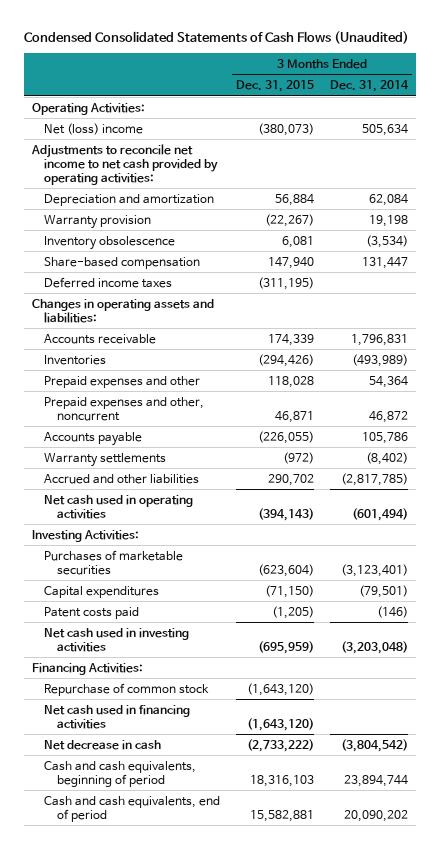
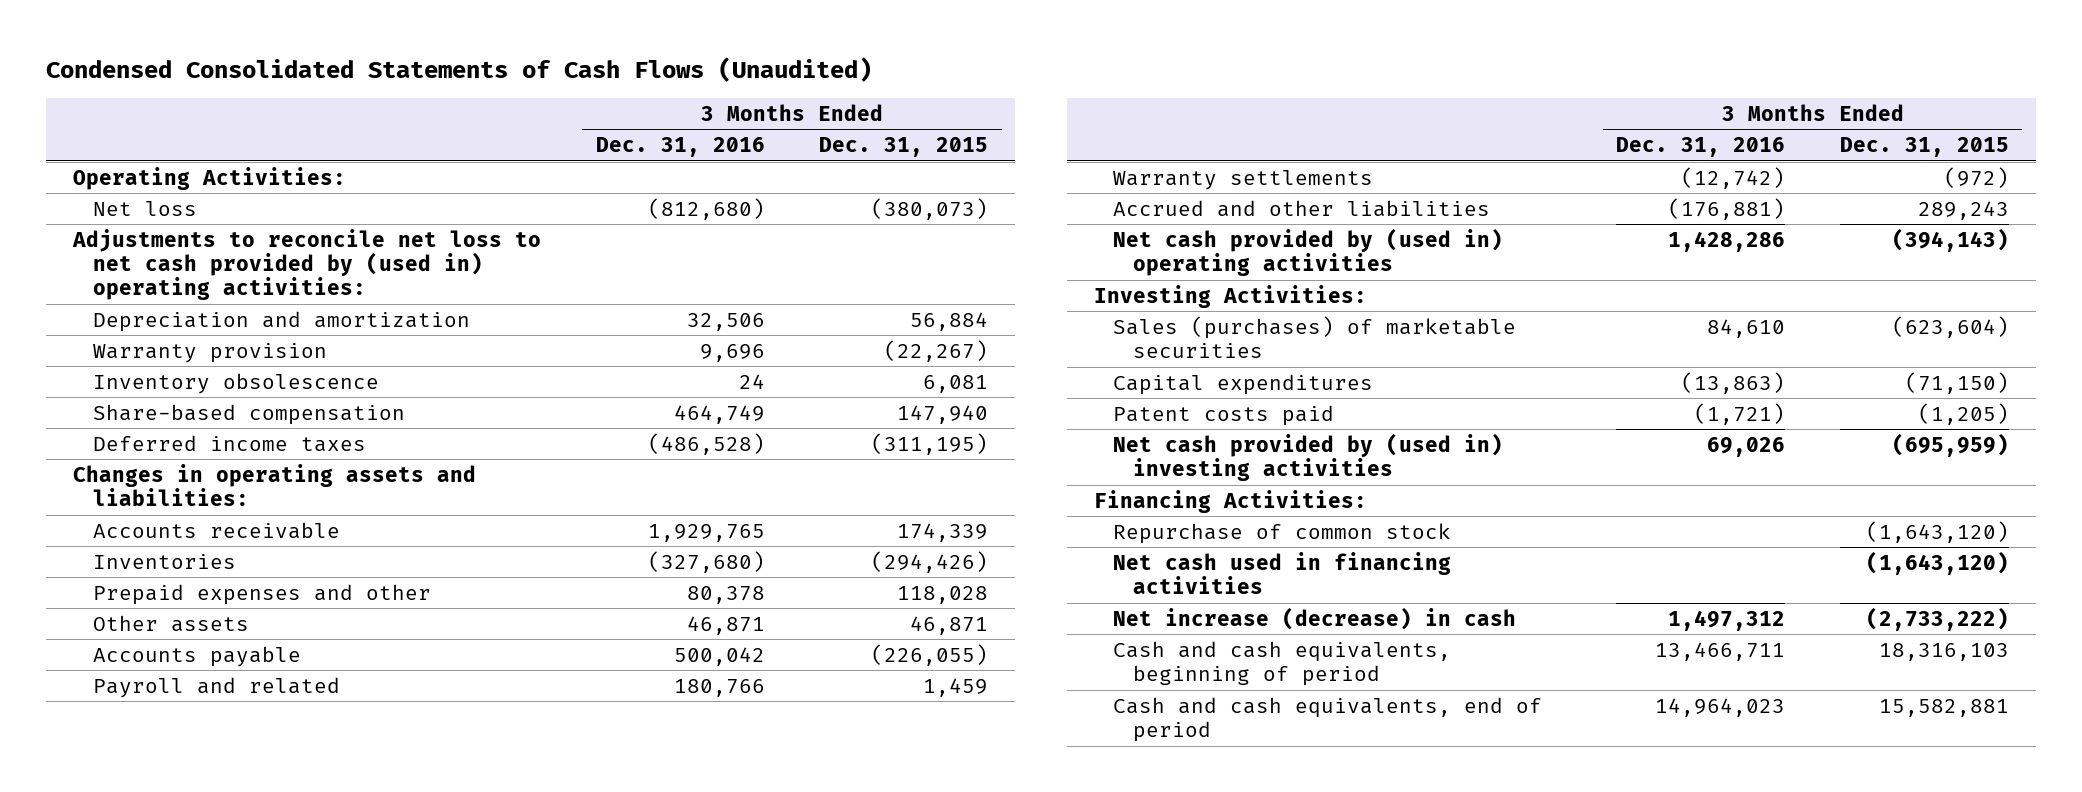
- | 3 Months Ended Dec. 31, 2015 | 3 Months Ended Dec. 31, 2014
+ | 3 Months Ended Dec. 31, 2016 | 3 Months Ended Dec. 31, 2015
- Net (loss) income | (380,073) | 505,634
- Adjustments to reconcile net income to net cash provided by operating activities:
+ Net loss | (812,680) | (380,073)
+ Adjustments to reconcile net loss to net cash provided by (used in) operating activities:
- Prepaid expenses and other, noncurrent | 46,871 | 46,872
+ Other assets | 46,871 | 46,871
+ Payroll and related | 180,766 | 1,459
- Accrued and other liabilities | 290,702 | (2,817,785)
- Net cash used in operating activities | (394,143) | (601,494)
+ Accrued and other liabilities | (176,881) | 289,243
+ Net cash provided by (used in) operating activities | 1,428,286 | (394,143)
- Purchases of marketable securities | (623,604) | (3,123,401)
+ Sales (purchases) of marketable securities | 84,610 | (623,604)
- Net cash used in investing activities | (695,959) | (3,203,048)
+ Net cash provided by (used in) investing activities | 69,026 | (695,959)
- Net decrease in cash | (2,733,222) | (3,804,542)
+ Net increase (decrease) in cash | 1,497,312 | (2,733,222)

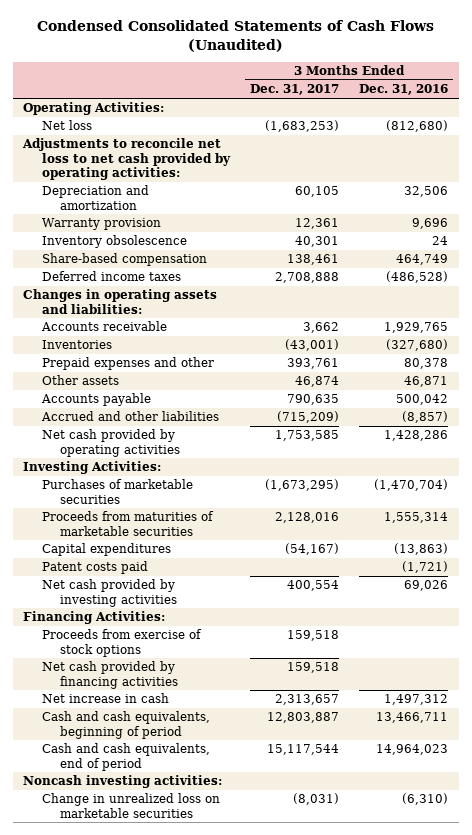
- | 3 Months Ended Dec. 31, 2016 | 3 Months Ended Dec. 31, 2015
+ | 3 Months Ended Dec. 31, 2017 | 3 Months Ended Dec. 31, 2016
- Adjustments to reconcile net loss to net cash provided by (used in) operating activities:
+ Adjustments to reconcile net loss to net cash provided by operating activities:
- Payroll and related | 180,766 | 1,459
- Warranty settlements | (12,742) | (972)
- Accrued and other liabilities | (176,881) | 289,243
- Net cash provided by (used in) operating activities | 1,428,286 | (394,143)
+ Accrued and other liabilities | (715,209) | (8,857)
+ Net cash provided by operating activities | 1,753,585 | 1,428,286
- Sales (purchases) of marketable securities | 84,610 | (623,604)
+ Purchases of marketable securities | (1,673,295) | (1,470,704)
+ Proceeds from maturities of marketable securities | 2,128,016 | 1,555,314
- Net cash provided by (used in) investing activities | 69,026 | (695,959)
+ Net cash provided by investing activities | 400,554 | 69,026
- Repurchase of common stock | | (1,643,120)
- Net cash used in financing activities | | (1,643,120)
- Net increase (decrease) in cash | 1,497,312 | (2,733,222)
+ Proceeds from exercise of stock options | 159,518 |
+ Net cash provided by financing activities | 159,518 |
+ Net increase in cash | 2,313,657 | 1,497,312
+ Noncash investing activities:
+ Change in unrealized loss on marketable securities | (8,031) | (6,310)

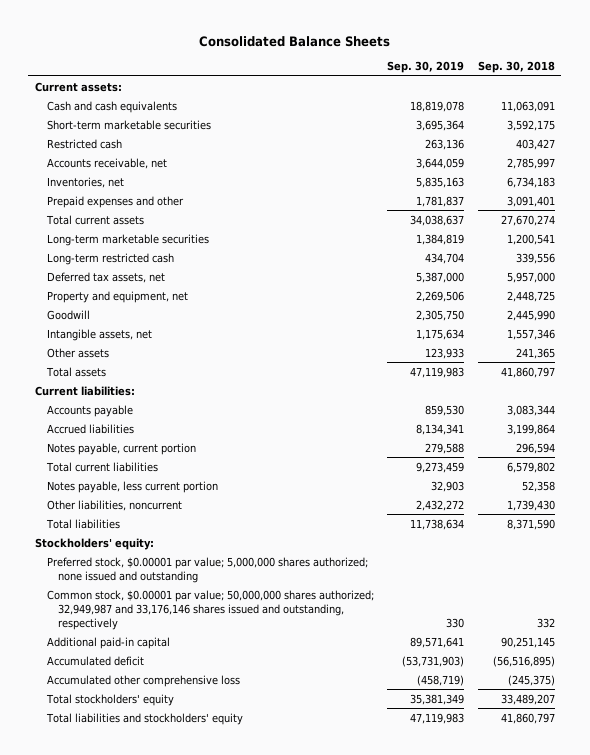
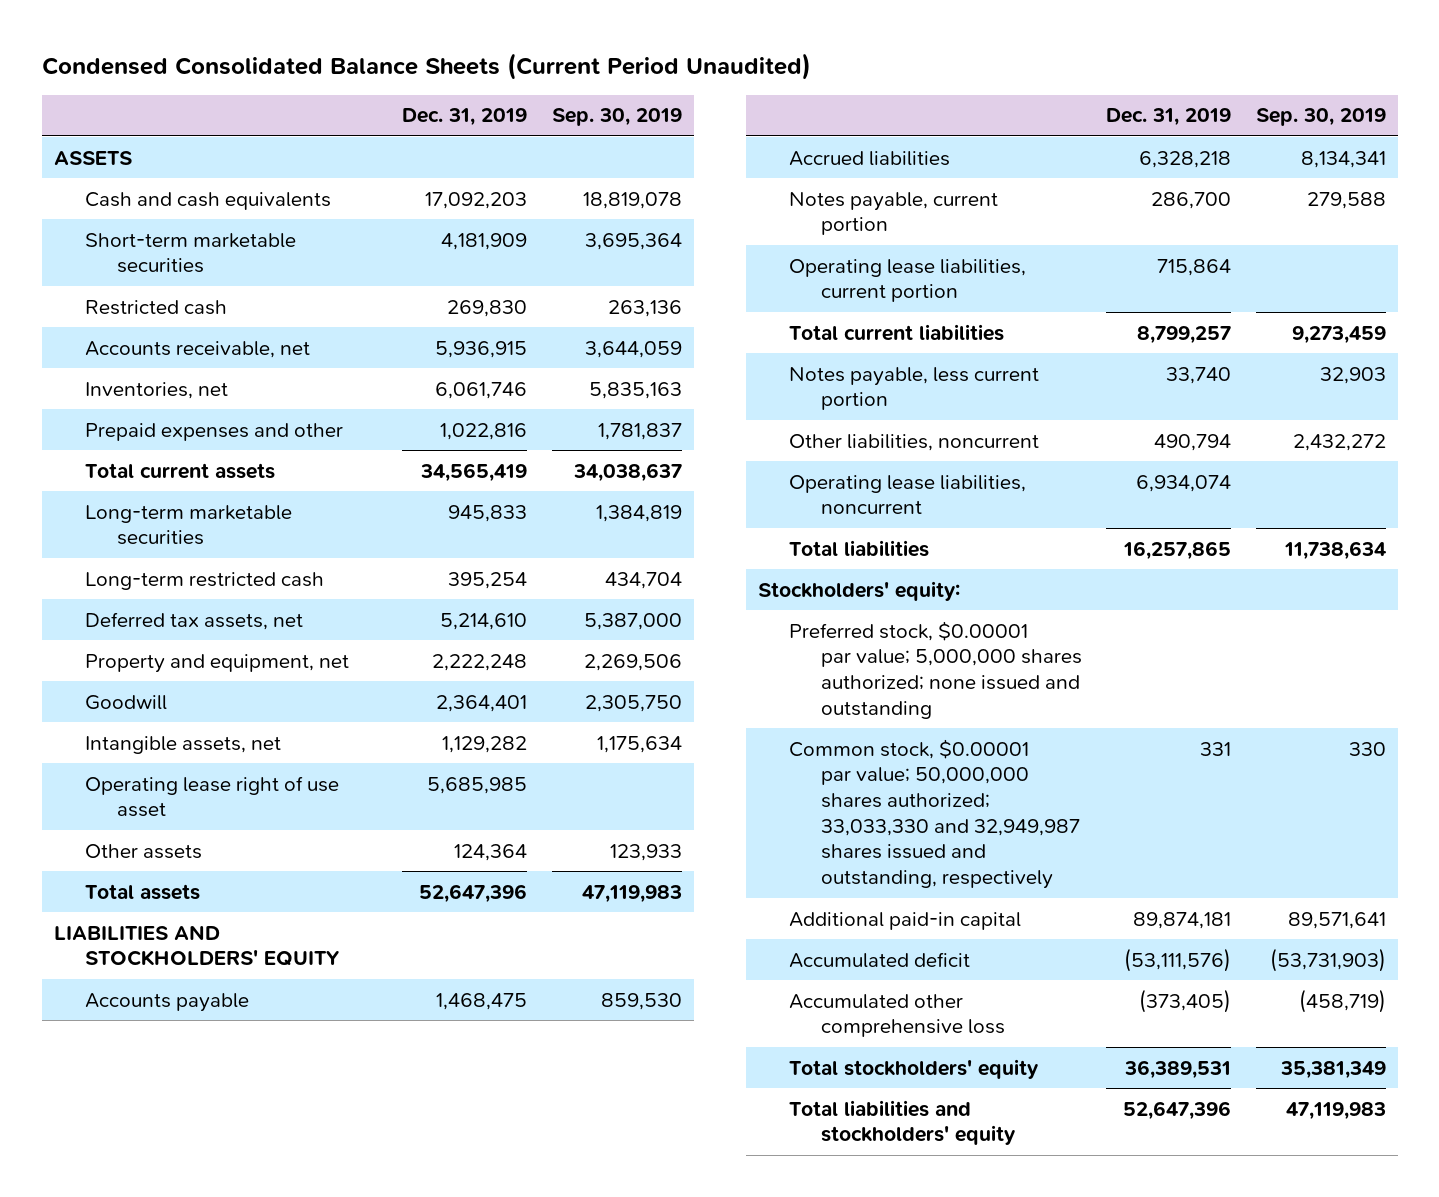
- Consolidated Balance Sheets
+ Condensed Consolidated Balance Sheets (Current Period Unaudited)
- | Sep. 30, 2019 | Sep. 30, 2018
+ | Dec. 31, 2019 | Sep. 30, 2019
- Current assets:
+ ASSETS
+ Operating lease right of use asset | 5,685,985 |
- Current liabilities:
+ LIABILITIES AND STOCKHOLDERS' EQUITY
+ Operating lease liabilities, current portion | 715,864 |
+ Operating lease liabilities, noncurrent | 6,934,074 |
- Common stock, $0.00001 par value; 50,000,000 shares authorized; 32,949,987 and 33,176,146 shares issued and outstanding, respectively | 330 | 332
+ Common stock, $0.00001 par value; 50,000,000 shares authorized; 33,033,330 and 32,949,987 shares issued and outstanding, respectively | 331 | 330

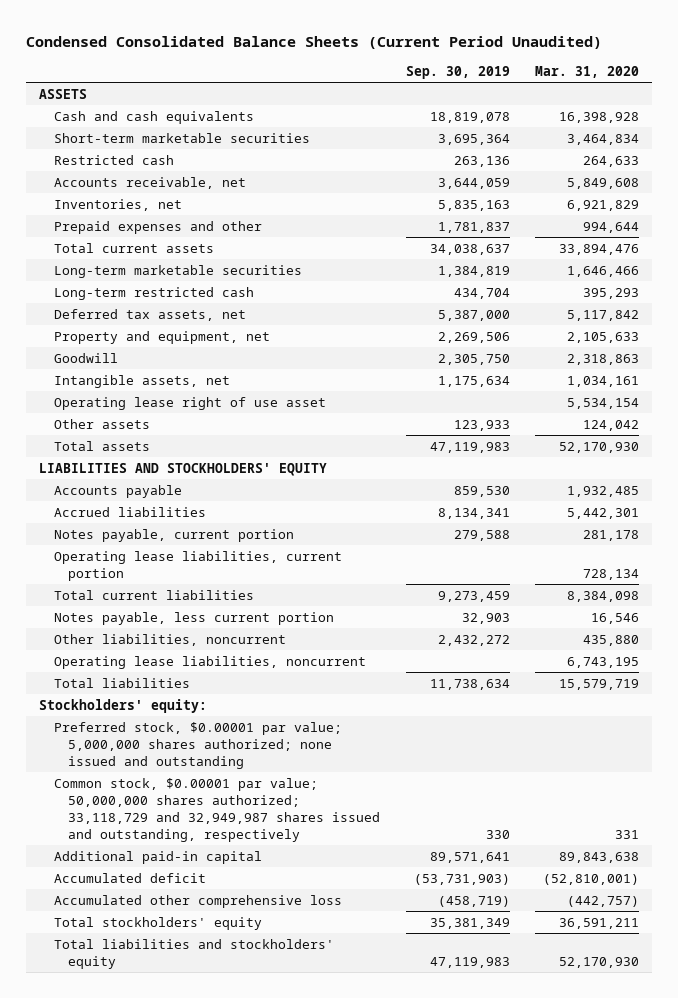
- | Dec. 31, 2019 | Sep. 30, 2019
+ | Sep. 30, 2019 | Mar. 31, 2020
- Common stock, $0.00001 par value; 50,000,000 shares authorized; 33,033,330 and 32,949,987 shares issued and outstanding, respectively | 331 | 330
+ Common stock, $0.00001 par value; 50,000,000 shares authorized; 33,118,729 and 32,949,987 shares issued and outstanding, respectively | 330 | 331

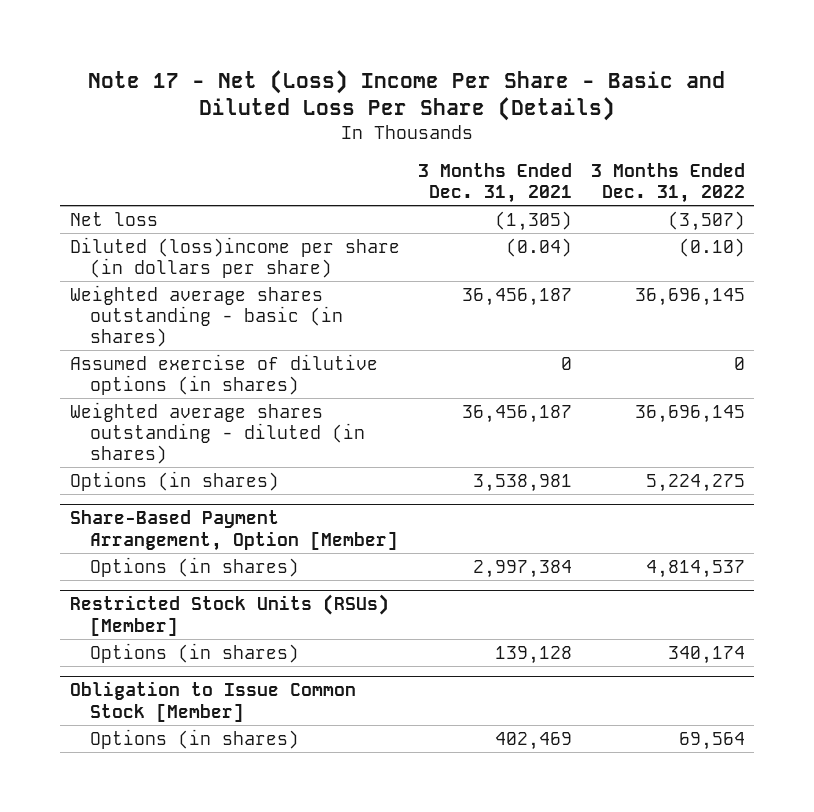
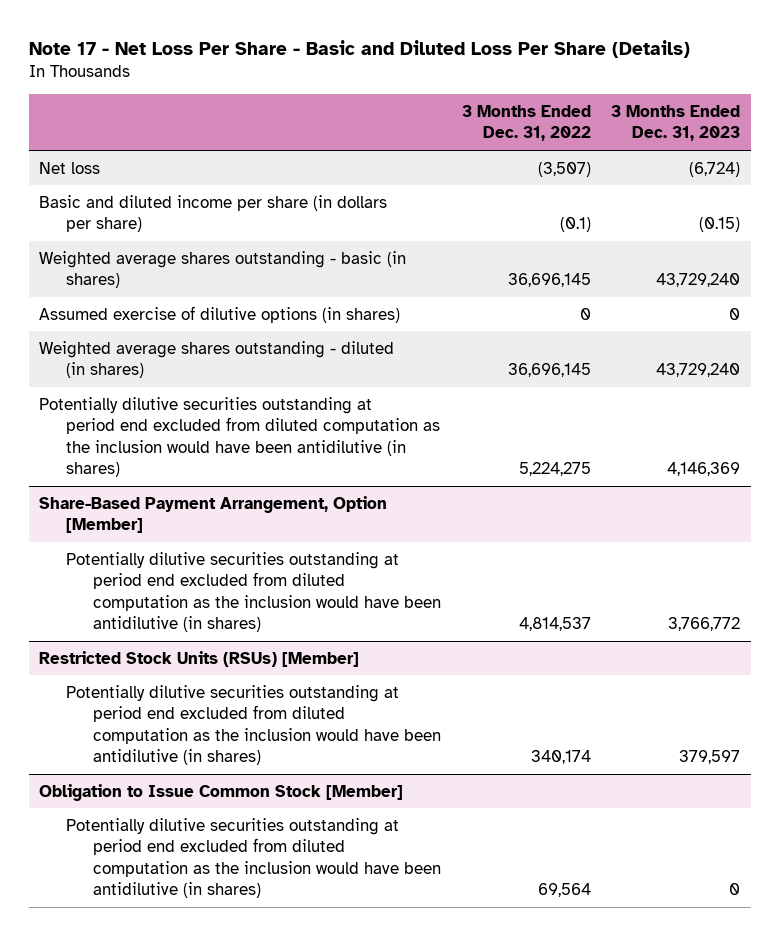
- Note 17 - Net (Loss) Income Per Share - Basic and Diluted Loss Per Share (Details)
+ Note 17 - Net Loss Per Share - Basic and Diluted Loss Per Share (Details)
- | 3 Months Ended Dec. 31, 2021 | 3 Months Ended Dec. 31, 2022
+ | 3 Months Ended Dec. 31, 2022 | 3 Months Ended Dec. 31, 2023
- Diluted (loss)income per share (in dollars per share) | (0.04) | (0.10)
+ Basic and diluted income per share (in dollars per share) | (0.1) | (0.15)
- Options (in shares) | 3,538,981 | 5,224,275
+ Potentially dilutive securities outstanding at period end excluded from diluted computation as the inclusion would have been antidilutive (in shares) | 5,224,275 | 4,146,369
@ Share-Based Payment Arrangement, Option [Member]
- Options (in shares) | 2,997,384 | 4,814,537
+ Potentially dilutive securities outstanding at period end excluded from diluted computation as the inclusion would have been antidilutive (in shares) | 4,814,537 | 3,766,772
@ Restricted Stock Units (RSUs) [Member]
- Options (in shares) | 139,128 | 340,174
+ Potentially dilutive securities outstanding at period end excluded from diluted computation as the inclusion would have been antidilutive (in shares) | 340,174 | 379,597
@ Obligation to Issue Common Stock [Member]
- Options (in shares) | 402,469 | 69,564
+ Potentially dilutive securities outstanding at period end excluded from diluted computation as the inclusion would have been antidilutive (in shares) | 69,564 | 0

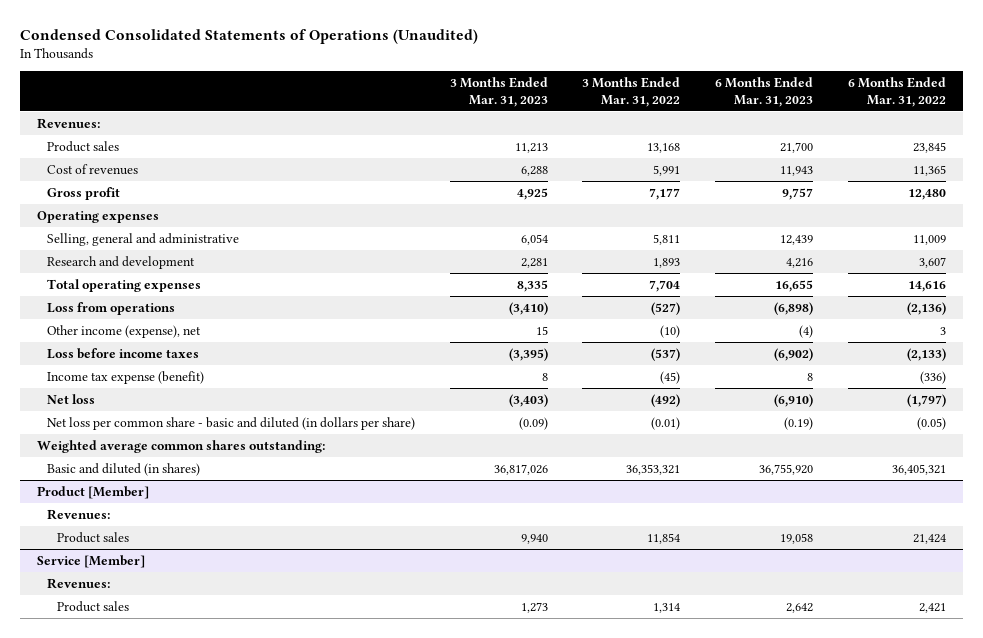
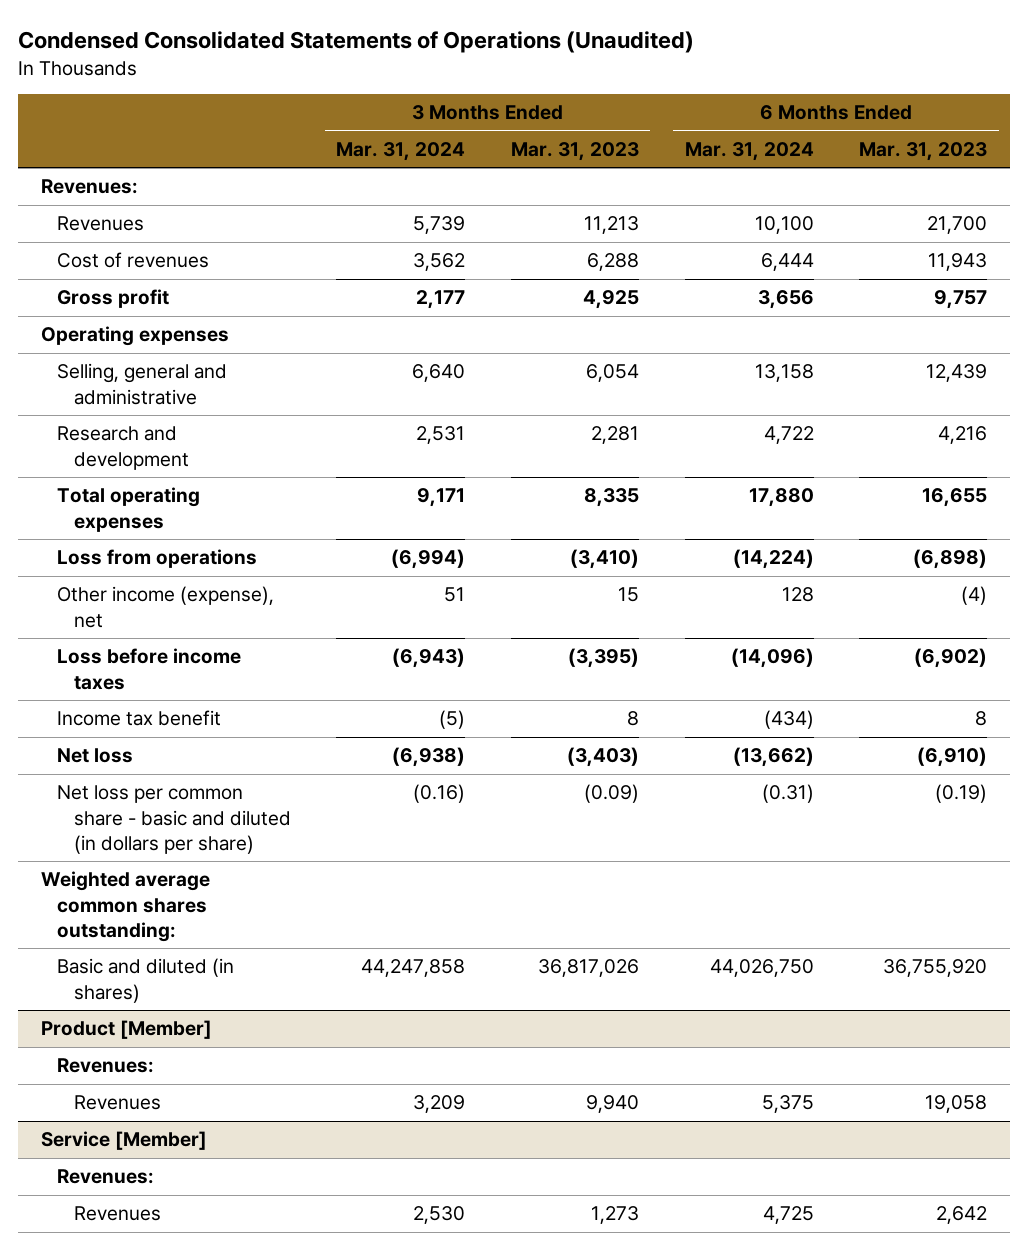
- | 3 Months Ended Mar. 31, 2023 | 3 Months Ended Mar. 31, 2022 | 6 Months Ended Mar. 31, 2023 | 6 Months Ended Mar. 31, 2022
+ | 3 Months Ended Mar. 31, 2024 | 3 Months Ended Mar. 31, 2023 | 6 Months Ended Mar. 31, 2024 | 6 Months Ended Mar. 31, 2023
- Product sales | 11,213 | 13,168 | 21,700 | 23,845
+ Revenues | 5,739 | 11,213 | 10,100 | 21,700
- Income tax expense (benefit) | 8 | (45) | 8 | (336)
+ Income tax benefit | (5) | 8 | (434) | 8
@ Product [Member]
- Product sales | 9,940 | 11,854 | 19,058 | 21,424
+ Revenues | 3,209 | 9,940 | 5,375 | 19,058
@ Service [Member]
- Product sales | 1,273 | 1,314 | 2,642 | 2,421
+ Revenues | 2,530 | 1,273 | 4,725 | 2,642

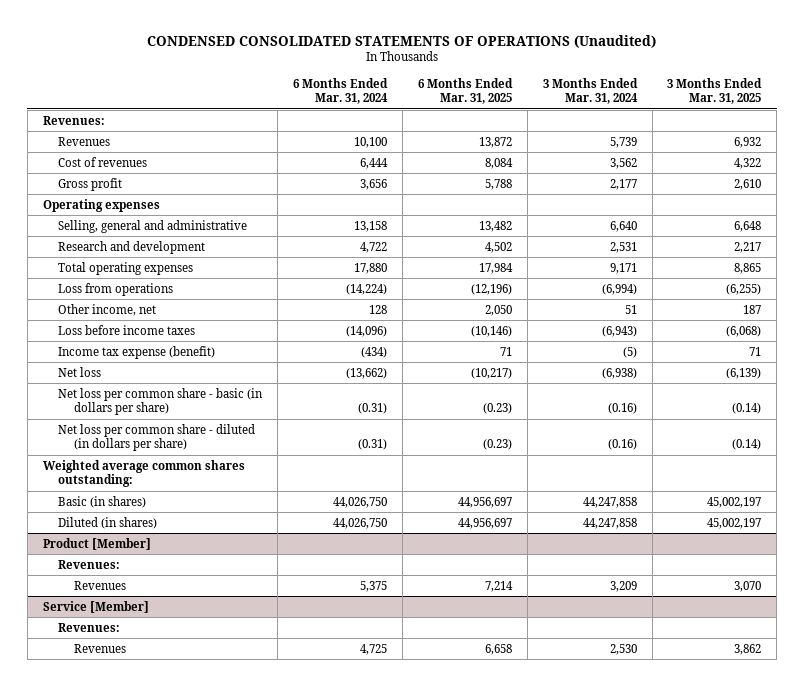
- Condensed Consolidated Statements of Operations (Unaudited)
+ CONDENSED CONSOLIDATED STATEMENTS OF OPERATIONS (Unaudited)
- | 3 Months Ended Mar. 31, 2024 | 3 Months Ended Mar. 31, 2023 | 6 Months Ended Mar. 31, 2024 | 6 Months Ended Mar. 31, 2023
+ | 6 Months Ended Mar. 31, 2024 | 6 Months Ended Mar. 31, 2025 | 3 Months Ended Mar. 31, 2024 | 3 Months Ended Mar. 31, 2025
- Other income (expense), net | 51 | 15 | 128 | (4)
+ Other income, net | 128 | 2,050 | 51 | 187
- Income tax benefit | (5) | 8 | (434) | 8
+ Income tax expense (benefit) | (434) | 71 | (5) | 71
- Net loss per common share - basic and diluted (in dollars per share) | (0.16) | (0.09) | (0.31) | (0.19)
+ Net loss per common share - basic (in dollars per share) | (0.31) | (0.23) | (0.16) | (0.14)
+ Net loss per common share - diluted (in dollars per share) | (0.31) | (0.23) | (0.16) | (0.14)
- Basic and diluted (in shares) | 44,247,858 | 36,817,026 | 44,026,750 | 36,755,920
+ Basic (in shares) | 44,026,750 | 44,956,697 | 44,247,858 | 45,002,197
+ Diluted (in shares) | 44,026,750 | 44,956,697 | 44,247,858 | 45,002,197

